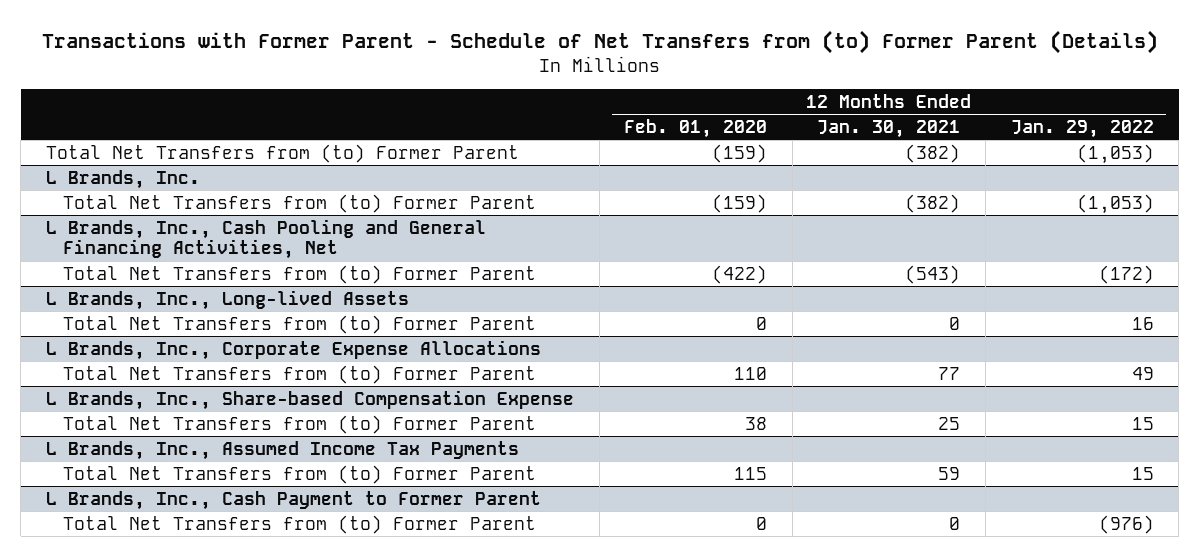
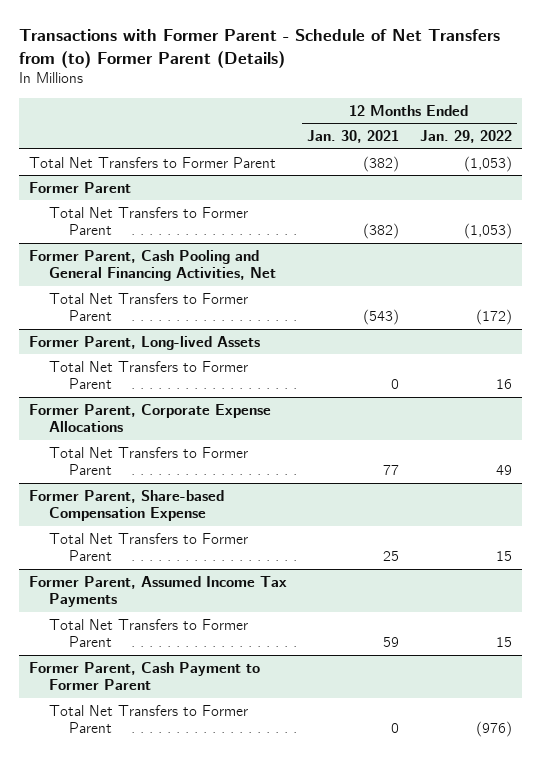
- | 12 Months Ended Feb. 01, 2020 | 12 Months Ended Jan. 30, 2021 | 12 Months Ended Jan. 29, 2022
+ | 12 Months Ended Jan. 30, 2021 | 12 Months Ended Jan. 29, 2022
- Total Net Transfers from (to) Former Parent | (159) | (382) | (1,053)
- L Brands, Inc.
- Total Net Transfers from (to) Former Parent | (159) | (382) | (1,053)
- L Brands, Inc., Cash Pooling and General Financing Activities, Net
- Total Net Transfers from (to) Former Parent | (422) | (543) | (172)
- L Brands, Inc., Long-lived Assets
- Total Net Transfers from (to) Former Parent | 0 | 0 | 16
- L Brands, Inc., Corporate Expense Allocations
- Total Net Transfers from (to) Former Parent | 110 | 77 | 49
- L Brands, Inc., Share-based Compensation Expense
- Total Net Transfers from (to) Former Parent | 38 | 25 | 15
- L Brands, Inc., Assumed Income Tax Payments
- Total Net Transfers from (to) Former Parent | 115 | 59 | 15
- L Brands, Inc., Cash Payment to Former Parent
- Total Net Transfers from (to) Former Parent | 0 | 0 | (976)
+ Total Net Transfers to Former Parent | (382) | (1,053)
+ Former Parent
+ Total Net Transfers to Former Parent | (382) | (1,053)
+ Former Parent, Cash Pooling and General Financing Activities, Net
+ Total Net Transfers to Former Parent | (543) | (172)
+ Former Parent, Long-lived Assets
+ Total Net Transfers to Former Parent | 0 | 16
+ Former Parent, Corporate Expense Allocations
+ Total Net Transfers to Former Parent | 77 | 49
+ Former Parent, Share-based Compensation Expense
+ Total Net Transfers to Former Parent | 25 | 15
+ Former Parent, Assumed Income Tax Payments
+ Total Net Transfers to Former Parent | 59 | 15
+ Former Parent, Cash Payment to Former Parent
+ Total Net Transfers to Former Parent | 0 | (976)

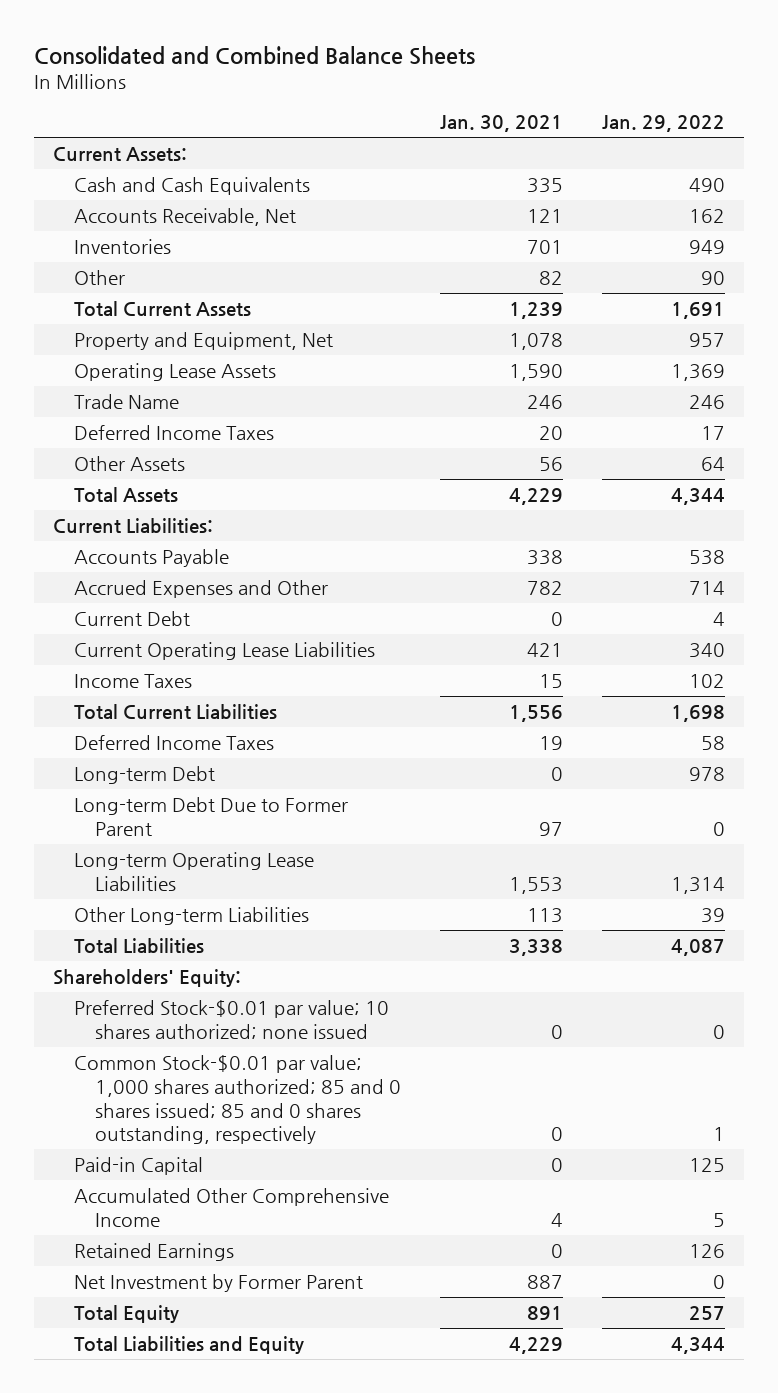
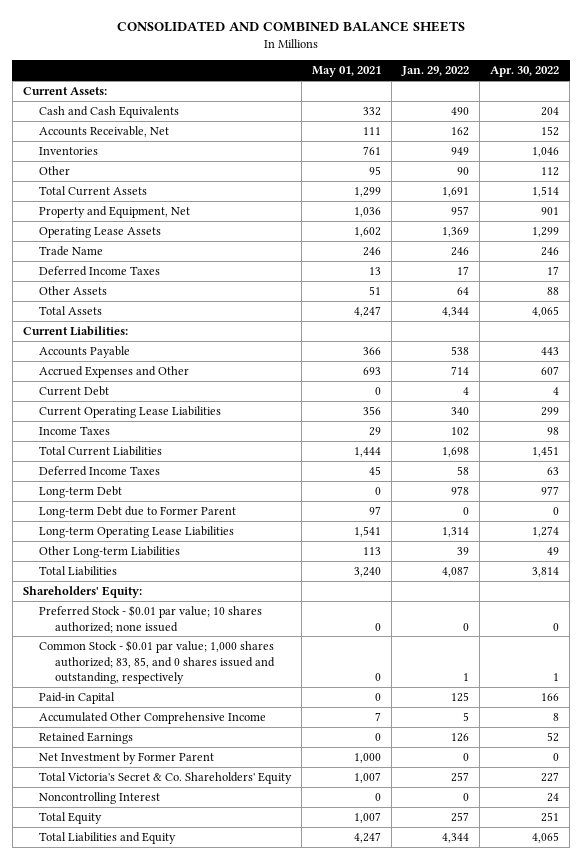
- Consolidated and Combined Balance Sheets
+ CONSOLIDATED AND COMBINED BALANCE SHEETS
- | Jan. 30, 2021 | Jan. 29, 2022
+ | May 01, 2021 | Jan. 29, 2022 | Apr. 30, 2022
- Long-term Debt Due to Former Parent | 97 | 0
+ Long-term Debt due to Former Parent | 97 | 0 | 0
- Preferred Stock-$0.01 par value; 10 shares authorized; none issued | 0 | 0
- Common Stock-$0.01 par value; 1,000 shares authorized; 85 and 0 shares issued; 85 and 0 shares outstanding, respectively | 0 | 1
+ Preferred Stock - $0.01 par value; 10 shares authorized; none issued | 0 | 0 | 0
+ Common Stock - $0.01 par value; 1,000 shares authorized; 83, 85, and 0 shares issued and outstanding, respectively | 0 | 1 | 1
+ Total Victoria's Secret & Co. Shareholders' Equity | 1,007 | 257 | 227
+ Noncontrolling Interest | 0 | 0 | 24

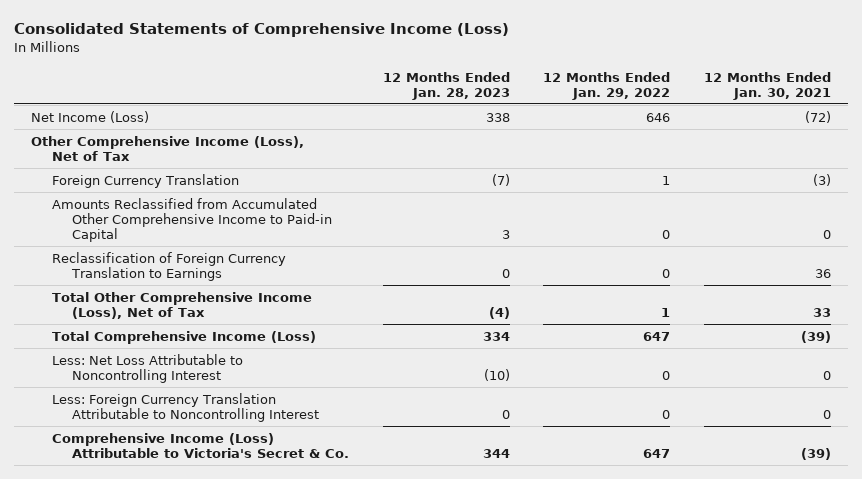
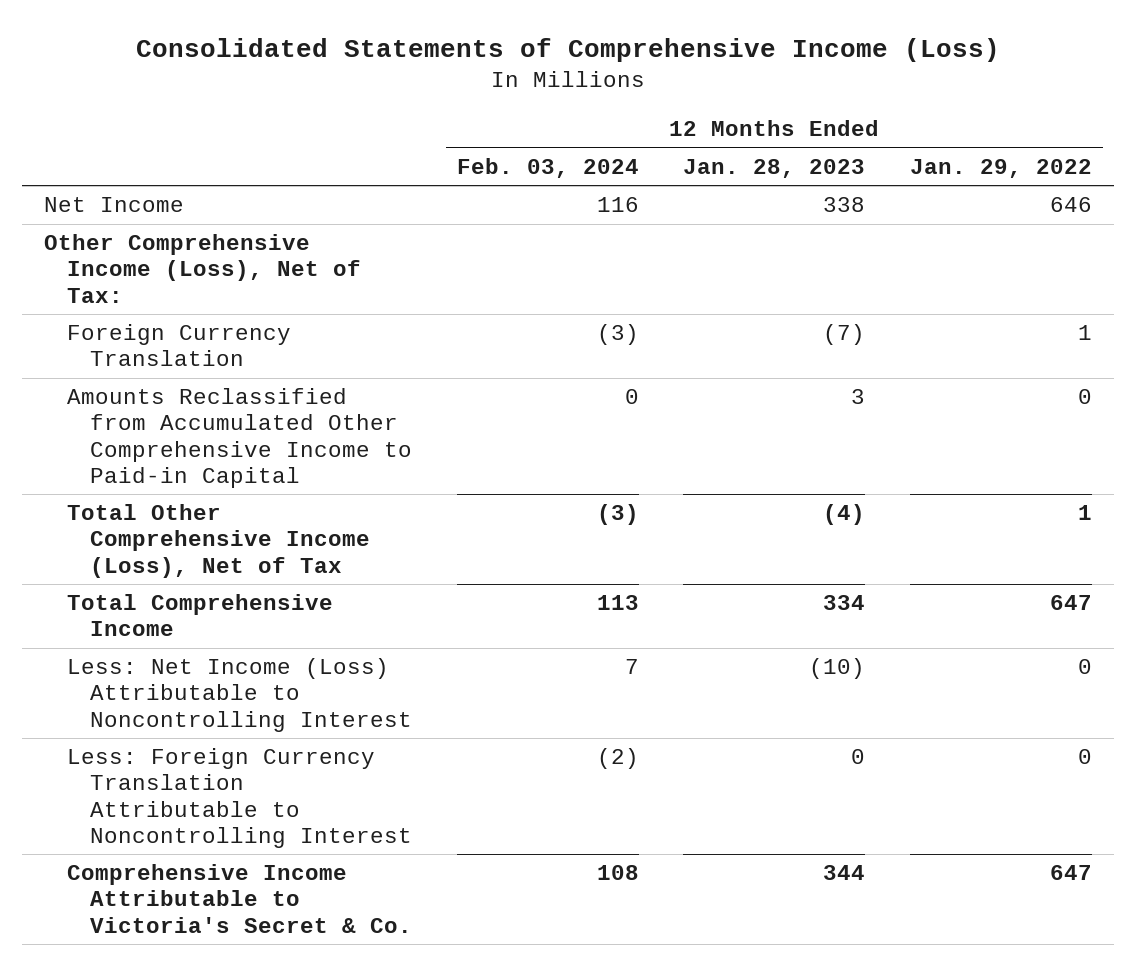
- | 12 Months Ended Jan. 28, 2023 | 12 Months Ended Jan. 29, 2022 | 12 Months Ended Jan. 30, 2021
+ | 12 Months Ended Feb. 03, 2024 | 12 Months Ended Jan. 28, 2023 | 12 Months Ended Jan. 29, 2022
- Net Income (Loss) | 338 | 646 | (72)
- Other Comprehensive Income (Loss), Net of Tax
+ Net Income | 116 | 338 | 646
+ Other Comprehensive Income (Loss), Net of Tax:
- Reclassification of Foreign Currency Translation to Earnings | 0 | 0 | 36
- Total Comprehensive Income (Loss) | 334 | 647 | (39)
- Less: Net Loss Attributable to Noncontrolling Interest | (10) | 0 | 0
+ Total Comprehensive Income | 113 | 334 | 647
+ Less: Net Income (Loss) Attributable to Noncontrolling Interest | 7 | (10) | 0
- Comprehensive Income (Loss) Attributable to Victoria's Secret & Co. | 344 | 647 | (39)
+ Comprehensive Income Attributable to Victoria's Secret & Co. | 108 | 344 | 647

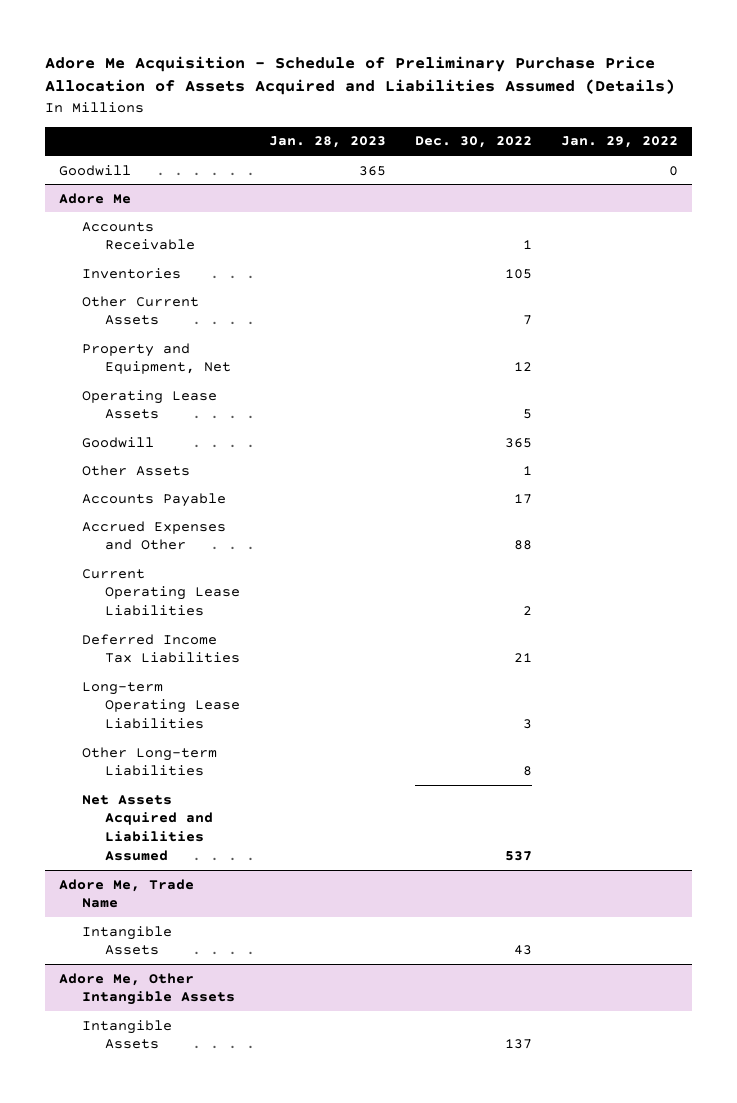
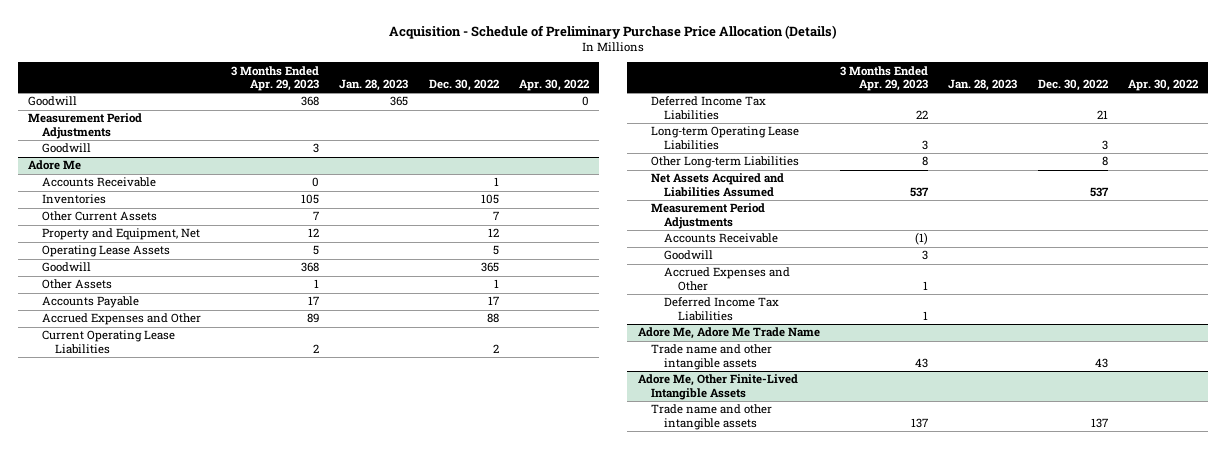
- Adore Me Acquisition - Schedule of Preliminary Purchase Price Allocation of Assets Acquired and Liabilities Assumed (Details)
+ Acquisition - Schedule of Preliminary Purchase Price Allocation (Details)
- | Jan. 28, 2023 | Dec. 30, 2022 | Jan. 29, 2022
+ | 3 Months Ended Apr. 29, 2023 | Jan. 28, 2023 | Dec. 30, 2022 | Apr. 30, 2022
+ Measurement Period Adjustments
+ Goodwill | 3 | | |
- Adore Me, Trade Name
- Intangible Assets | | 43 |
- Adore Me, Other Intangible Assets
- Intangible Assets | | 137 |
@ Adore Me
+ Measurement Period Adjustments
+ Accounts Receivable | (1) | | |
+ Goodwill | 3 | | |
+ Accrued Expenses and Other | 1 | | |
+ Deferred Income Tax Liabilities | 1 | | |
+ Adore Me, Adore Me Trade Name
+ Trade name and other intangible assets | 43 | | 43 |
+ Adore Me, Other Finite-Lived Intangible Assets
+ Trade name and other intangible assets | 137 | | 137 |

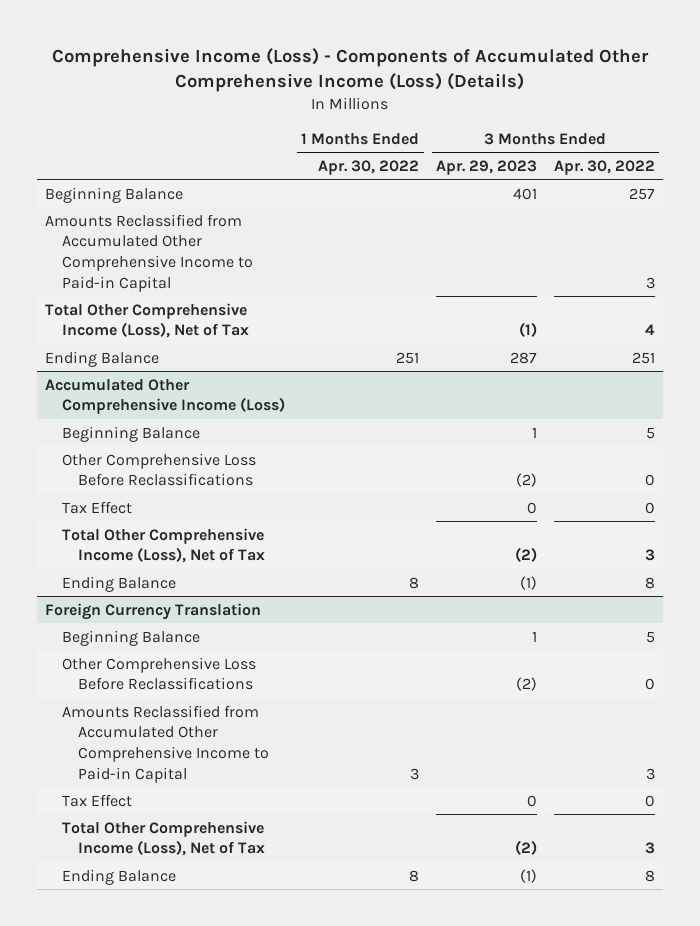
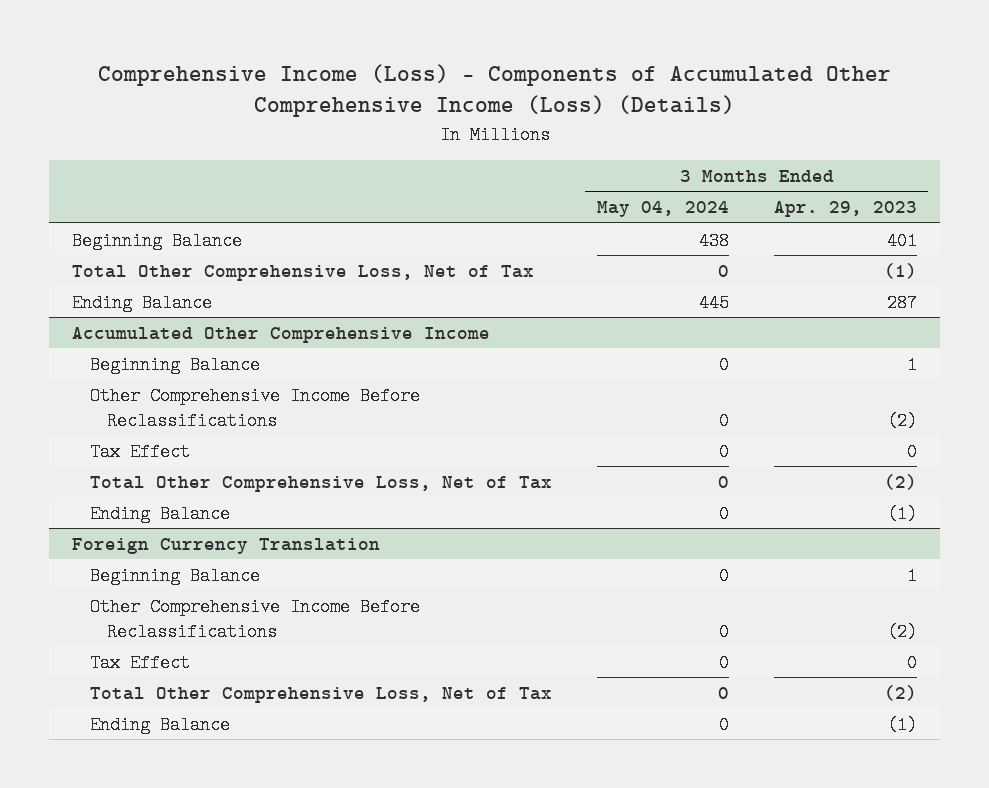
- | 1 Months Ended Apr. 30, 2022 | 3 Months Ended Apr. 29, 2023 | 3 Months Ended Apr. 30, 2022
+ | 3 Months Ended May 04, 2024 | 3 Months Ended Apr. 29, 2023
- Amounts Reclassified from Accumulated Other Comprehensive Income to Paid-in Capital | | | 3
- Total Other Comprehensive Income (Loss), Net of Tax | | (1) | 4
+ Total Other Comprehensive Loss, Net of Tax | 0 | (1)
- Accumulated Other Comprehensive Income (Loss)
+ Accumulated Other Comprehensive Income
- Other Comprehensive Loss Before Reclassifications | | (2) | 0
+ Other Comprehensive Income Before Reclassifications | 0 | (2)
- Total Other Comprehensive Income (Loss), Net of Tax | | (2) | 3
+ Total Other Comprehensive Loss, Net of Tax | 0 | (2)
@ Foreign Currency Translation
- Other Comprehensive Loss Before Reclassifications | | (2) | 0
- Amounts Reclassified from Accumulated Other Comprehensive Income to Paid-in Capital | 3 | | 3
+ Other Comprehensive Income Before Reclassifications | 0 | (2)
- Total Other Comprehensive Income (Loss), Net of Tax | | (2) | 3
+ Total Other Comprehensive Loss, Net of Tax | 0 | (2)

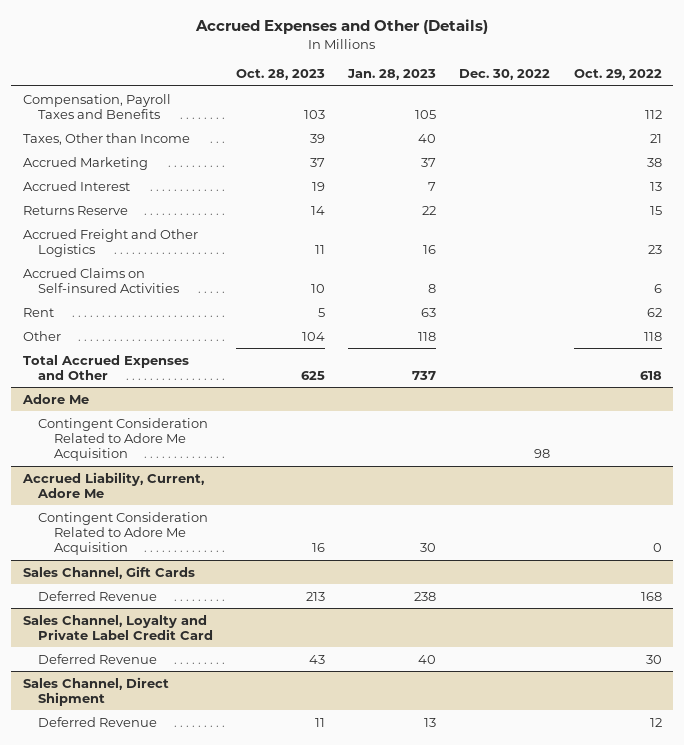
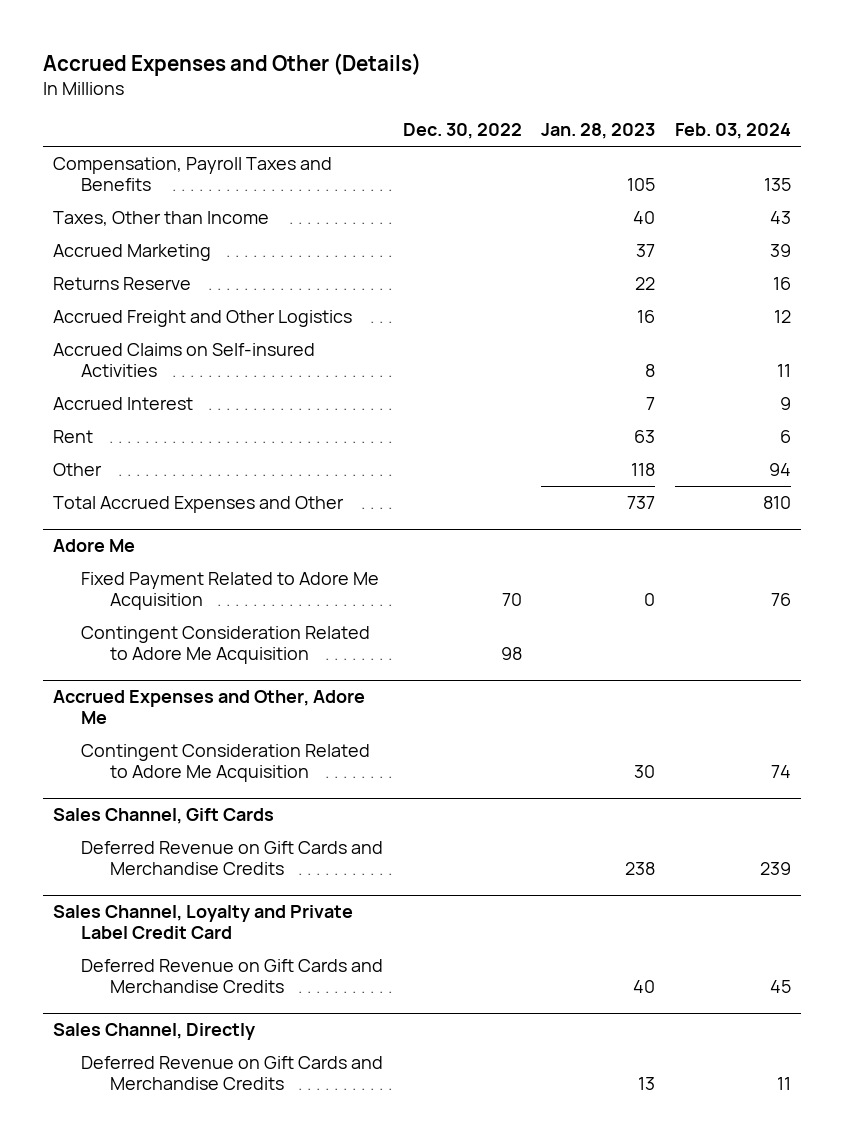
- | Oct. 28, 2023 | Jan. 28, 2023 | Dec. 30, 2022 | Oct. 29, 2022
+ | Dec. 30, 2022 | Jan. 28, 2023 | Feb. 03, 2024
moved down: Accrued Interest | | 7 | 9
@ Adore Me
+ Fixed Payment Related to Adore Me Acquisition | 70 | 0 | 76
- Accrued Liability, Current, Adore Me
+ Accrued Expenses and Other, Adore Me
@ Sales Channel, Gift Cards
- Deferred Revenue | 213 | 238 | | 168
+ Deferred Revenue on Gift Cards and Merchandise Credits | | 238 | 239
@ Sales Channel, Loyalty and Private Label Credit Card
- Deferred Revenue | 43 | 40 | | 30
- Sales Channel, Direct Shipment
- Deferred Revenue | 11 | 13 | | 12
@ Sales Channel, Loyalty and Private Label Credit Card
+ Deferred Revenue on Gift Cards and Merchandise Credits | | 40 | 45
+ Sales Channel, Directly
+ Deferred Revenue on Gift Cards and Merchandise Credits | | 13 | 11

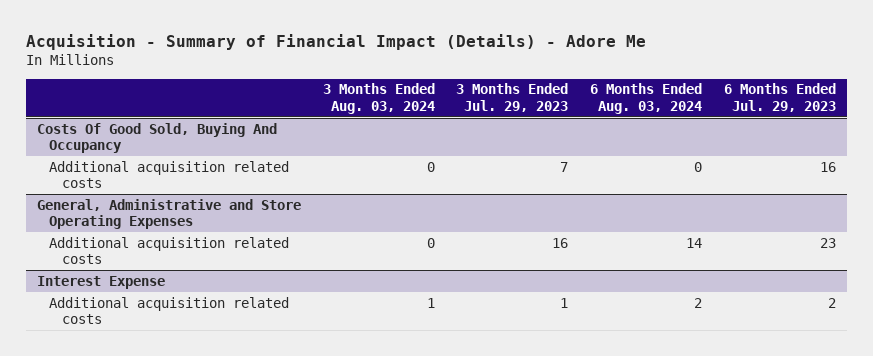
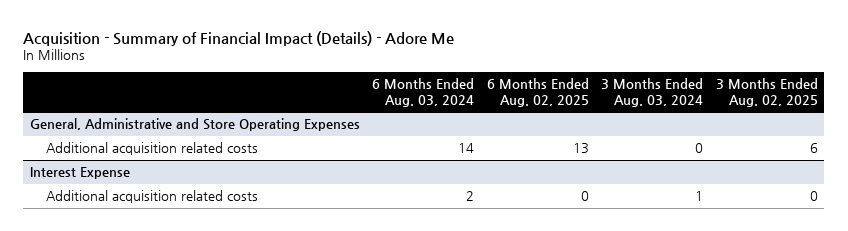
- | 3 Months Ended Aug. 03, 2024 | 3 Months Ended Jul. 29, 2023 | 6 Months Ended Aug. 03, 2024 | 6 Months Ended Jul. 29, 2023
+ | 6 Months Ended Aug. 03, 2024 | 6 Months Ended Aug. 02, 2025 | 3 Months Ended Aug. 03, 2024 | 3 Months Ended Aug. 02, 2025
- Costs Of Good Sold, Buying And Occupancy
- Additional acquisition related costs | 0 | 7 | 0 | 16

